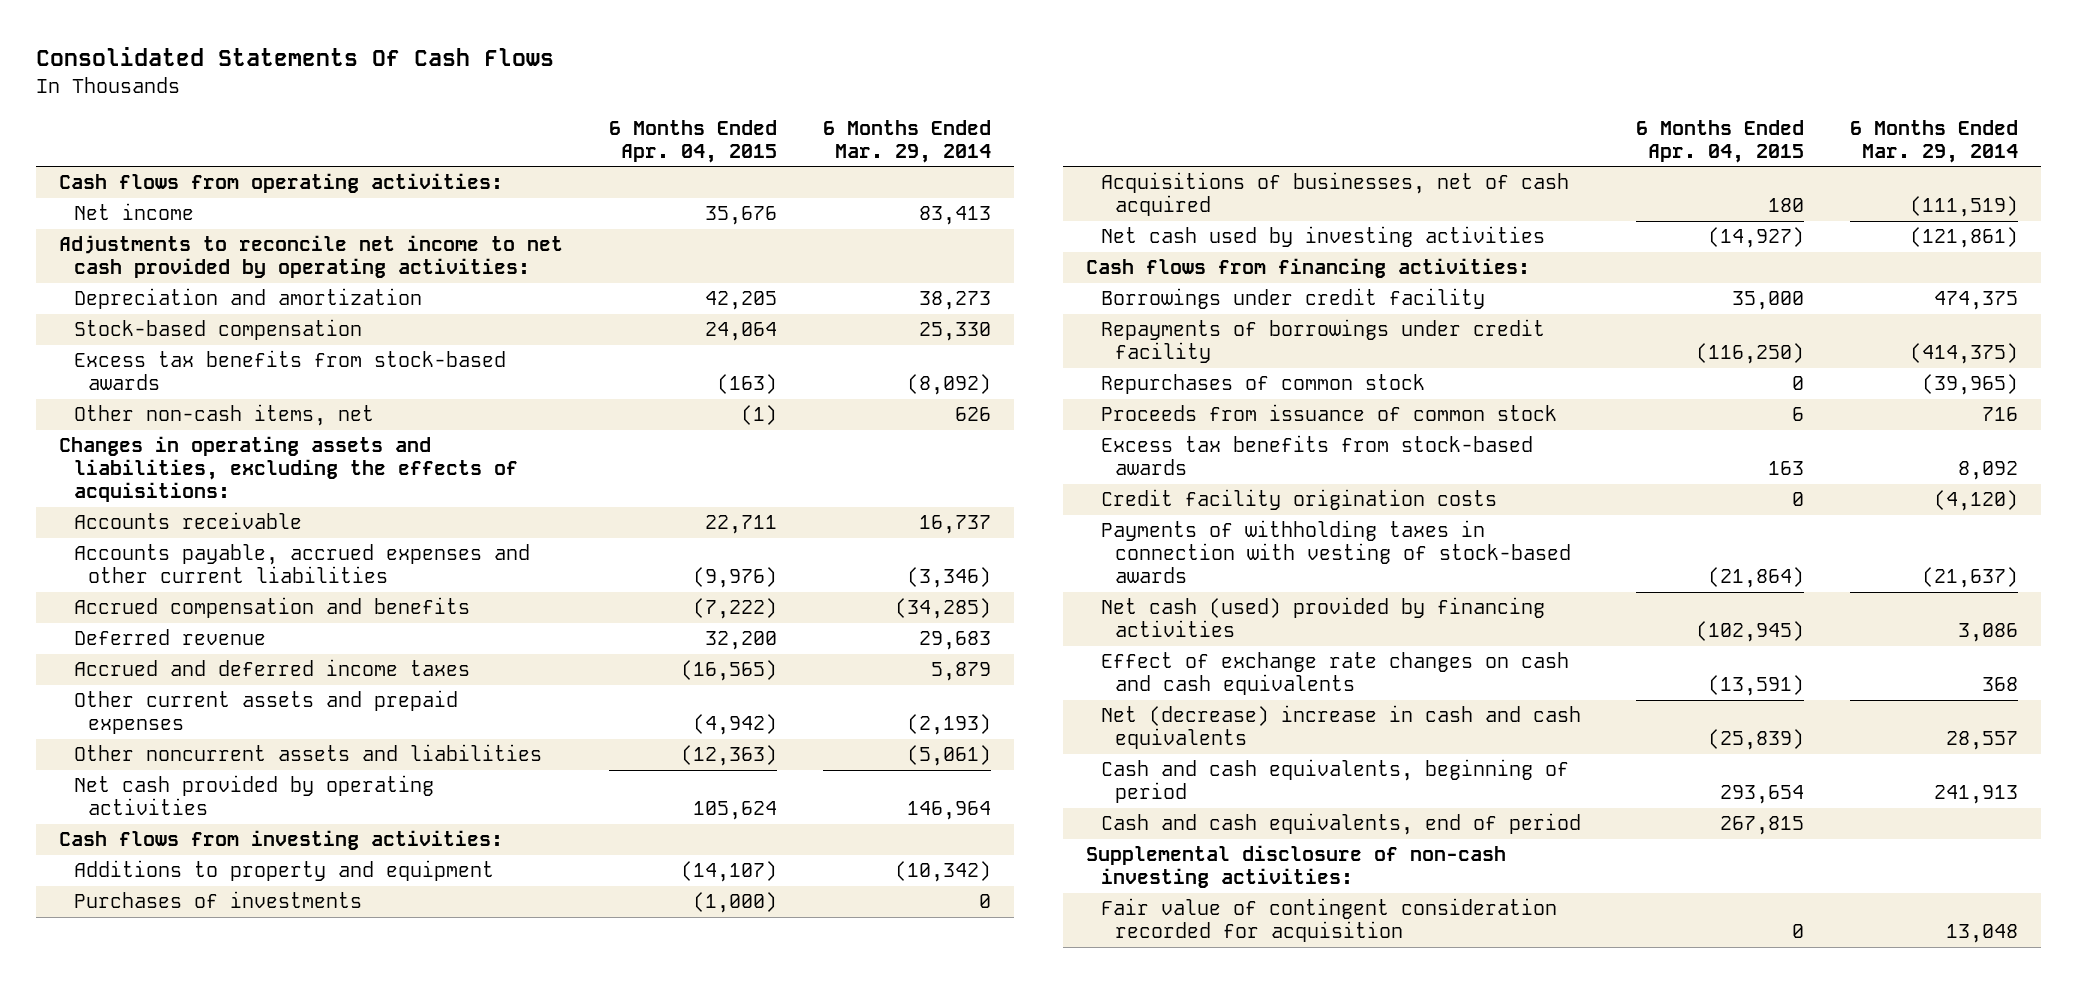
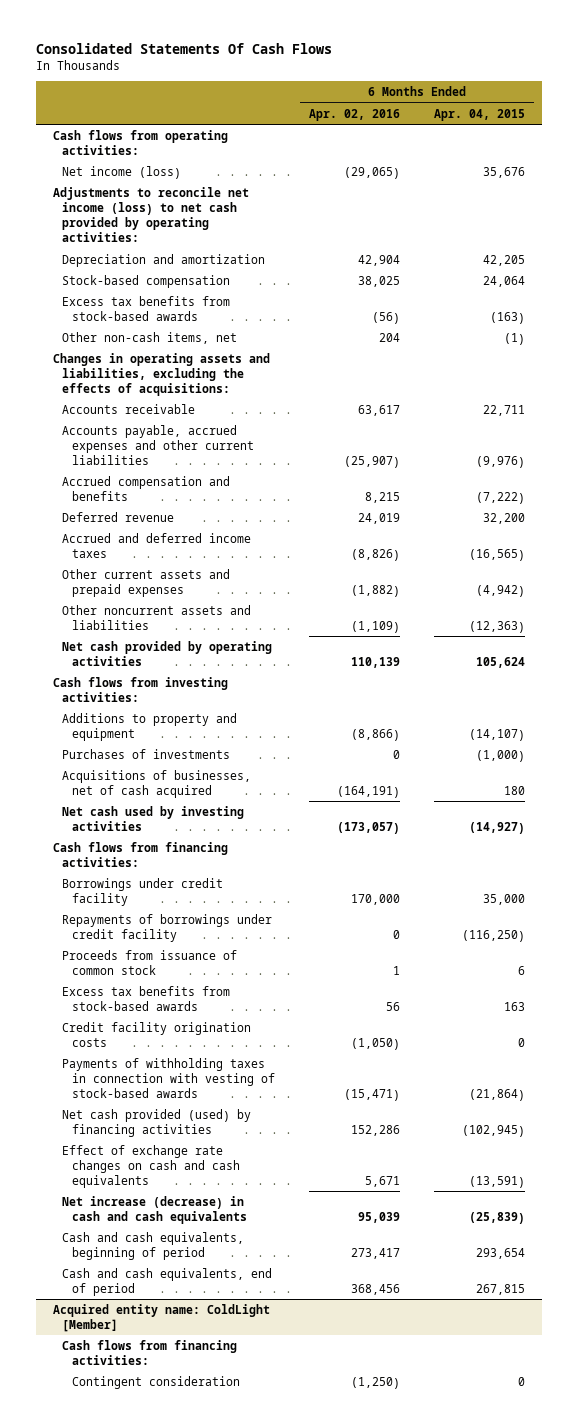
- | 6 Months Ended Apr. 04, 2015 | 6 Months Ended Mar. 29, 2014
+ | 6 Months Ended Apr. 02, 2016 | 6 Months Ended Apr. 04, 2015
- Net income | 35,676 | 83,413
- Adjustments to reconcile net income to net cash provided by operating activities:
+ Net income (loss) | (29,065) | 35,676
+ Adjustments to reconcile net income (loss) to net cash provided by operating activities:
- Repurchases of common stock | 0 | (39,965)
- Net cash (used) provided by financing activities | (102,945) | 3,086
+ Net cash provided (used) by financing activities | 152,286 | (102,945)
- Net (decrease) increase in cash and cash equivalents | (25,839) | 28,557
+ Net increase (decrease) in cash and cash equivalents | 95,039 | (25,839)
- Supplemental disclosure of non-cash investing activities:
- Fair value of contingent consideration recorded for acquisition | 0 | 13,048
+ Acquired entity name: ColdLight [Member]
+ Cash flows from financing activities:
+ Contingent consideration | (1,250) | 0

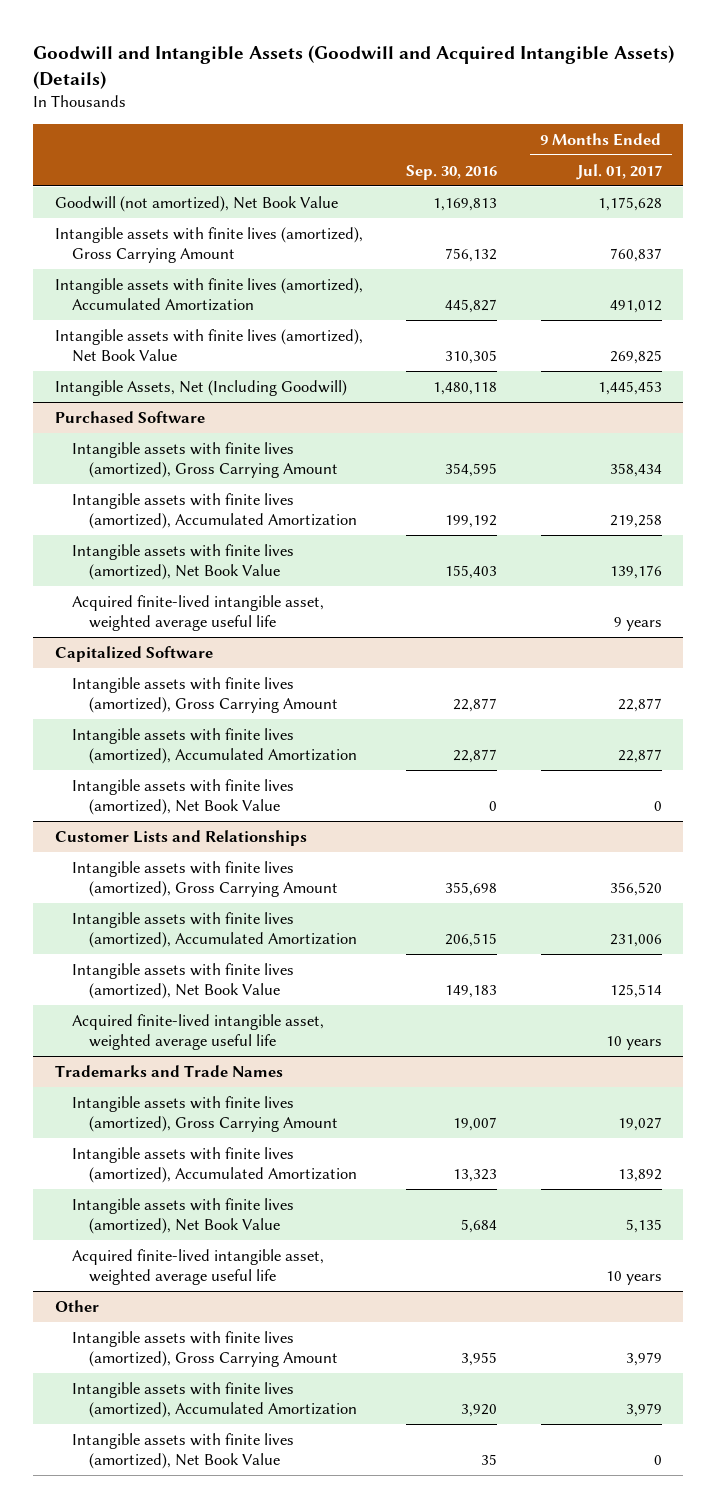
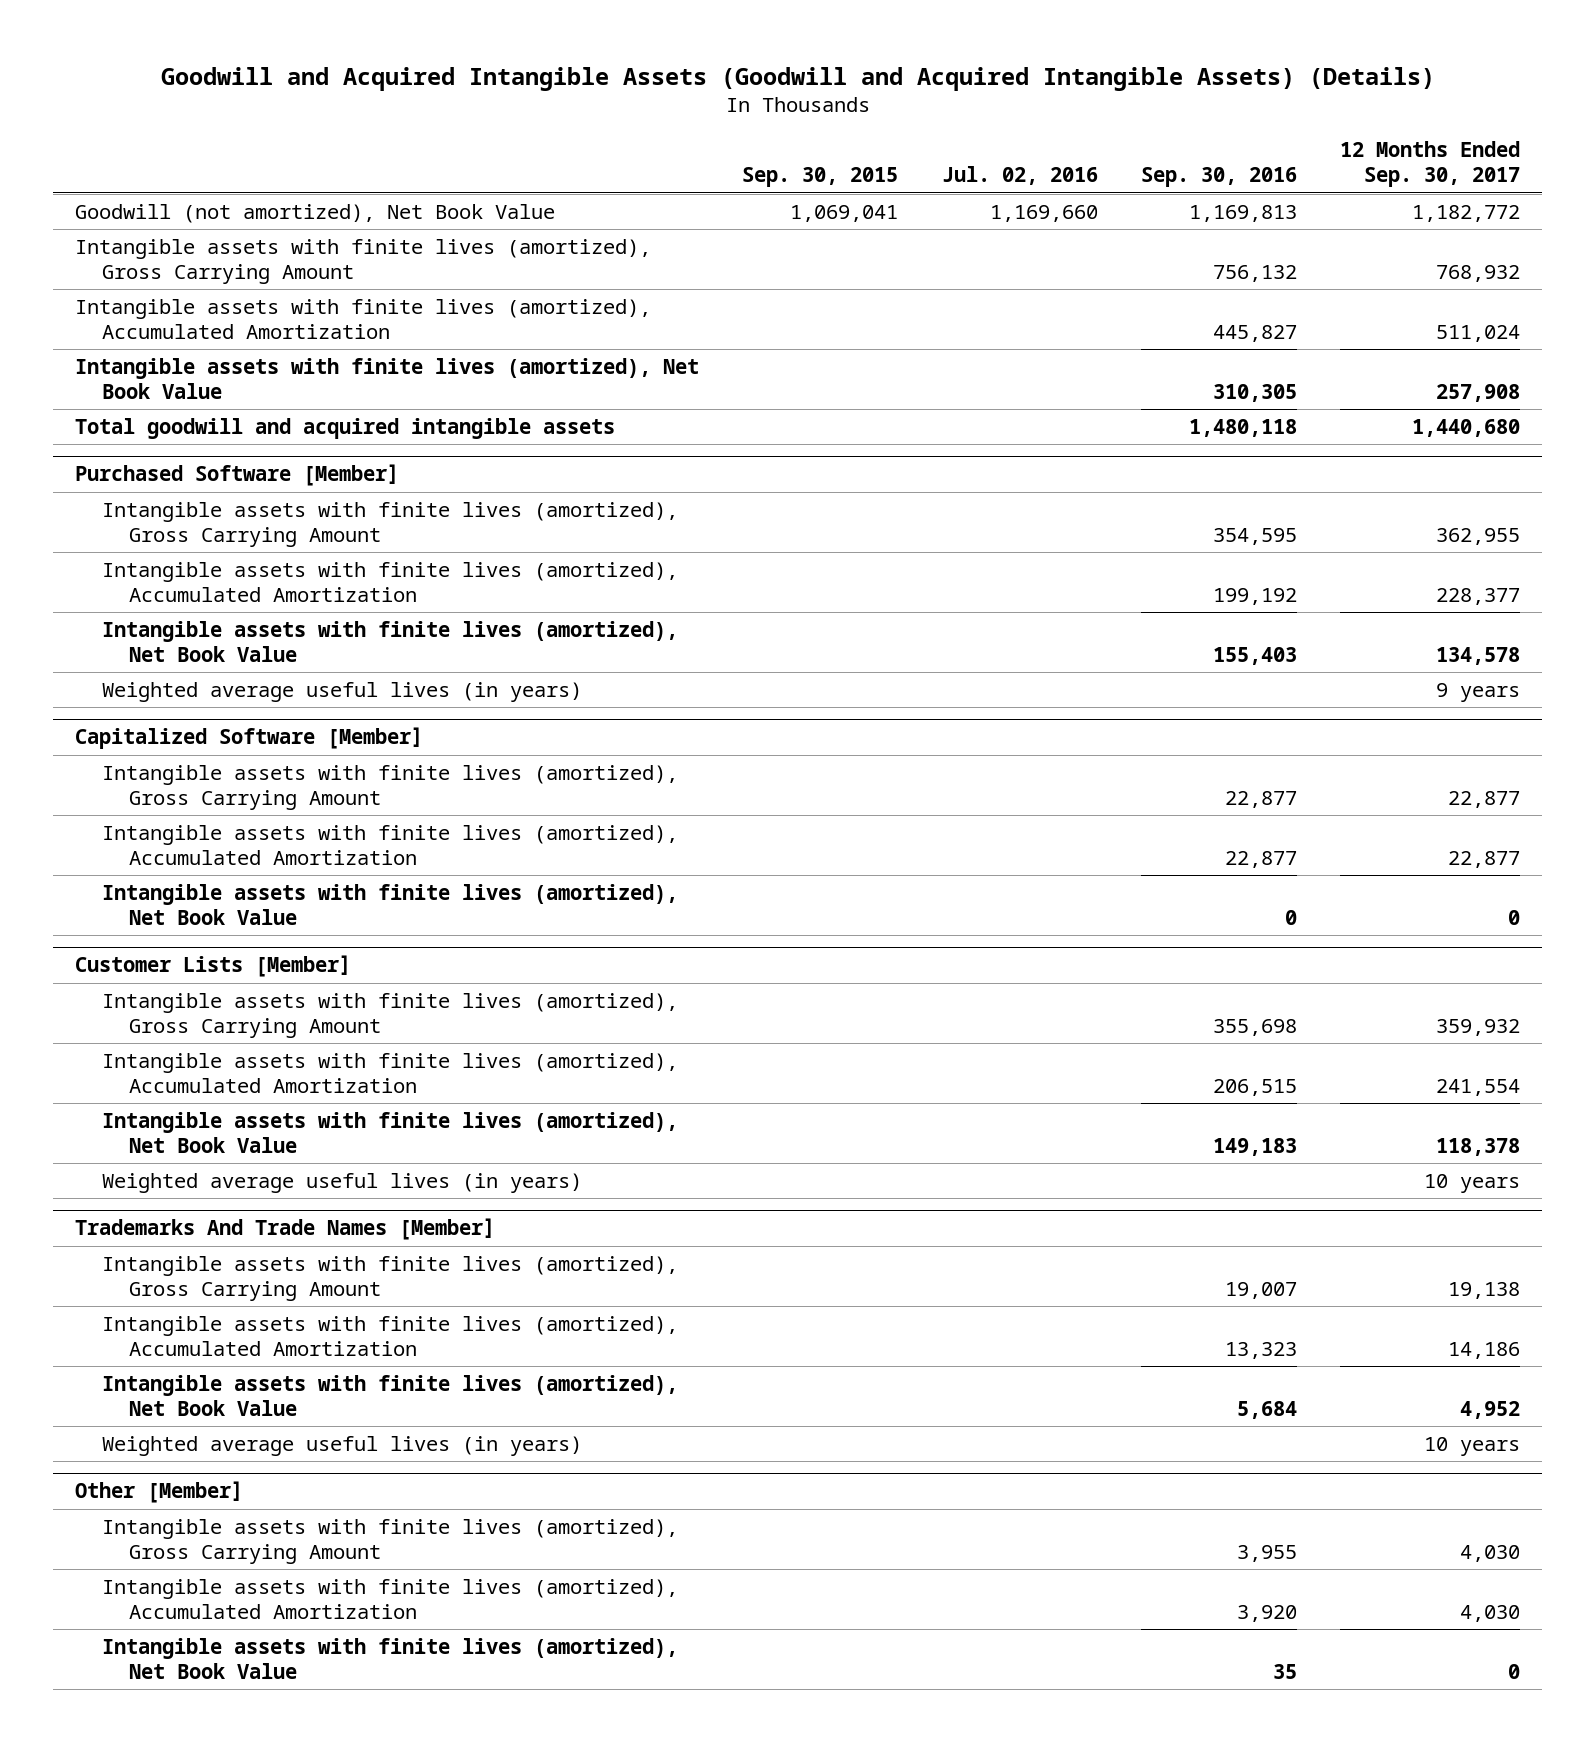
- Goodwill and Intangible Assets (Goodwill and Acquired Intangible Assets) (Details)
+ Goodwill and Acquired Intangible Assets (Goodwill and Acquired Intangible Assets) (Details)
- | Sep. 30, 2016 | 9 Months Ended Jul. 01, 2017
+ | Sep. 30, 2015 | Jul. 02, 2016 | Sep. 30, 2016 | 12 Months Ended Sep. 30, 2017
- Intangible Assets, Net (Including Goodwill) | 1,480,118 | 1,445,453
- Purchased Software
+ Total goodwill and acquired intangible assets | | | 1,480,118 | 1,440,680
+ Purchased Software [Member]
- Acquired finite-lived intangible asset, weighted average useful life | | 9 years
- Capitalized Software
+ Weighted average useful lives (in years) | | | | 9 years
+ Capitalized Software [Member]
- Customer Lists and Relationships
+ Customer Lists [Member]
- Acquired finite-lived intangible asset, weighted average useful life | | 10 years
- Trademarks and Trade Names
+ Weighted average useful lives (in years) | | | | 10 years
+ Trademarks And Trade Names [Member]
- Acquired finite-lived intangible asset, weighted average useful life | | 10 years
- Other
+ Weighted average useful lives (in years) | | | | 10 years
+ Other [Member]

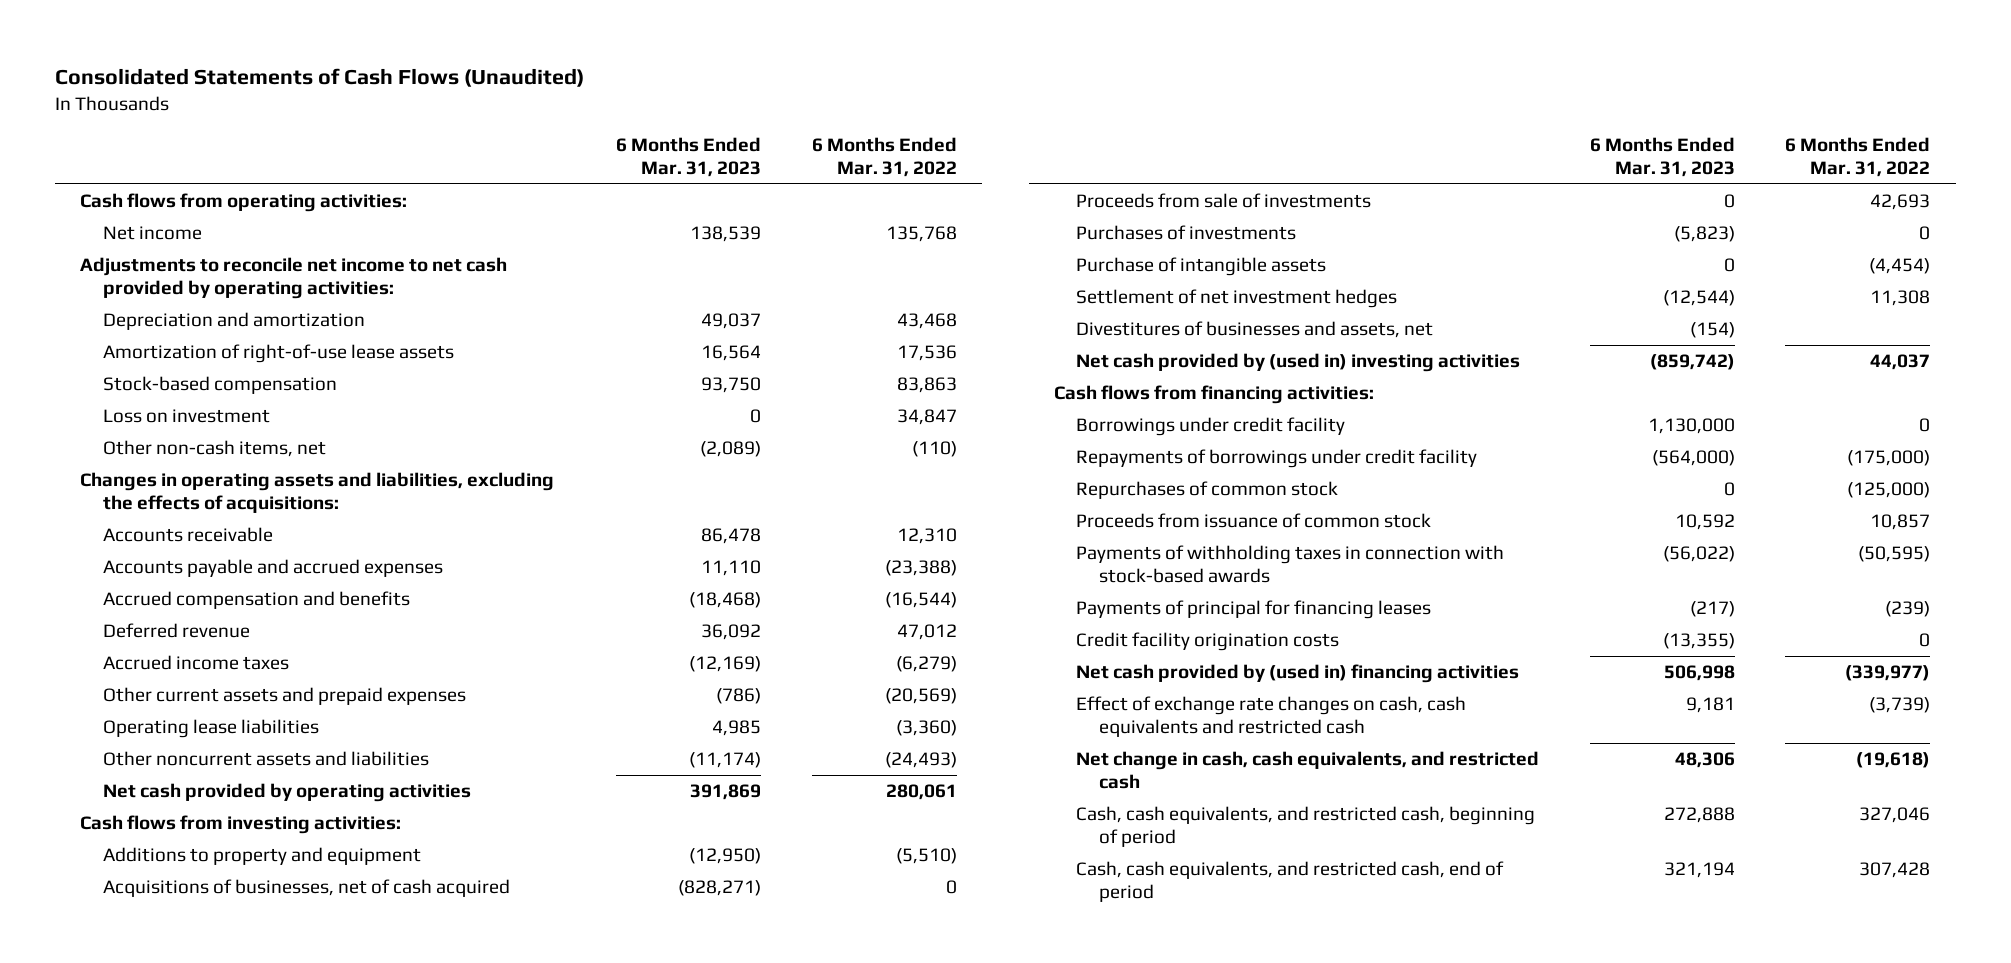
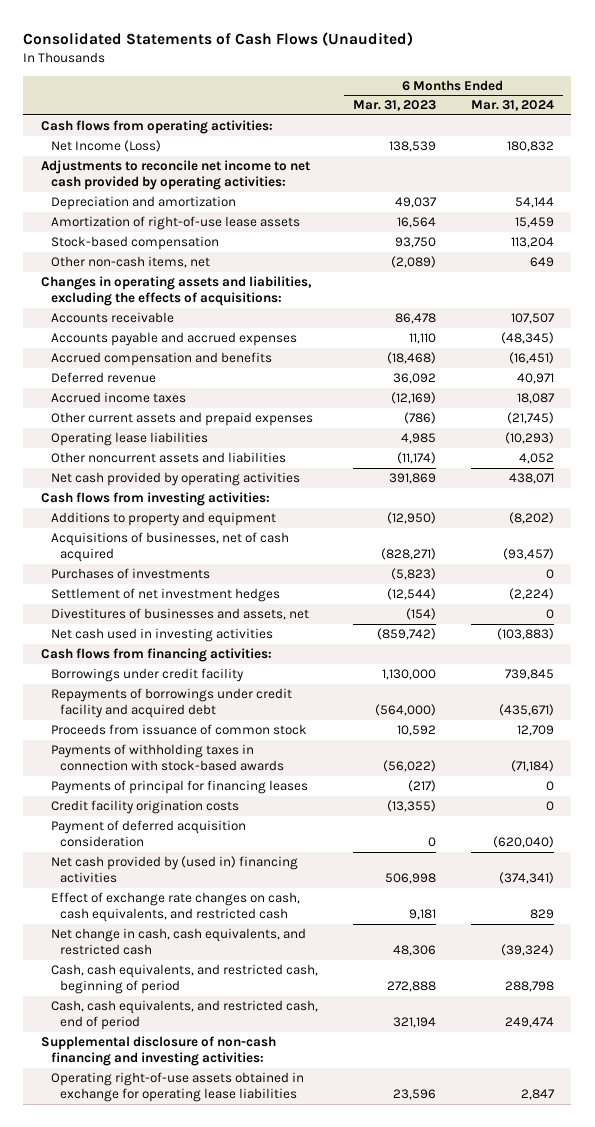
- | 6 Months Ended Mar. 31, 2023 | 6 Months Ended Mar. 31, 2022
+ | 6 Months Ended Mar. 31, 2023 | 6 Months Ended Mar. 31, 2024
- Net income | 138,539 | 135,768
+ Net Income (Loss) | 138,539 | 180,832
- Loss on investment | 0 | 34,847
- Proceeds from sale of investments | 0 | 42,693
- Purchase of intangible assets | 0 | (4,454)
- Net cash provided by (used in) investing activities | (859,742) | 44,037
+ Net cash used in investing activities | (859,742) | (103,883)
- Repayments of borrowings under credit facility | (564,000) | (175,000)
- Repurchases of common stock | 0 | (125,000)
+ Repayments of borrowings under credit facility and acquired debt | (564,000) | (435,671)
+ Payment of deferred acquisition consideration | 0 | (620,040)
- Effect of exchange rate changes on cash, cash equivalents and restricted cash | 9,181 | (3,739)
+ Effect of exchange rate changes on cash, cash equivalents, and restricted cash | 9,181 | 829
+ Supplemental disclosure of non-cash financing and investing activities:
+ Operating right-of-use assets obtained in exchange for operating lease liabilities | 23,596 | 2,847

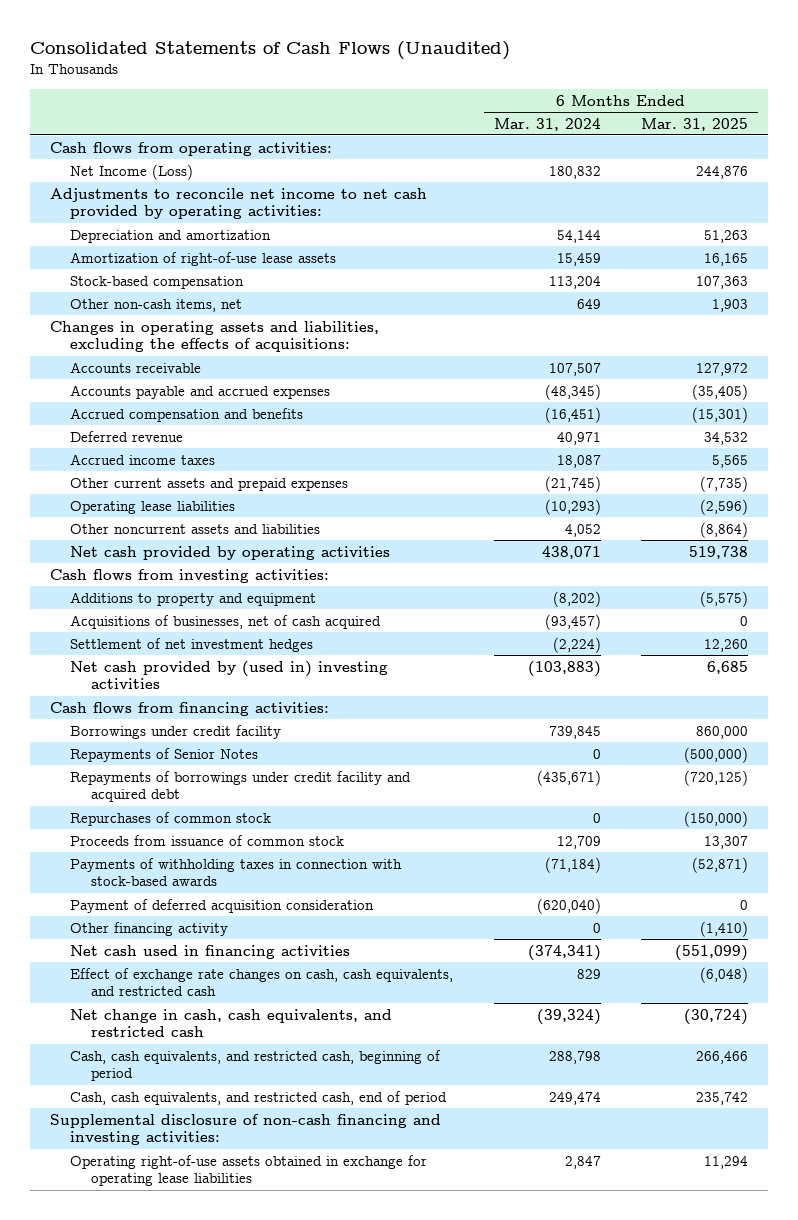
- | 6 Months Ended Mar. 31, 2023 | 6 Months Ended Mar. 31, 2024
+ | 6 Months Ended Mar. 31, 2024 | 6 Months Ended Mar. 31, 2025
- Purchases of investments | (5,823) | 0
- Divestitures of businesses and assets, net | (154) | 0
- Net cash used in investing activities | (859,742) | (103,883)
+ Net cash provided by (used in) investing activities | (103,883) | 6,685
+ Repayments of Senior Notes | 0 | (500,000)
+ Repurchases of common stock | 0 | (150,000)
- Payments of principal for financing leases | (217) | 0
- Credit facility origination costs | (13,355) | 0
- Net cash provided by (used in) financing activities | 506,998 | (374,341)
+ Other financing activity | 0 | (1,410)
+ Net cash used in financing activities | (374,341) | (551,099)

